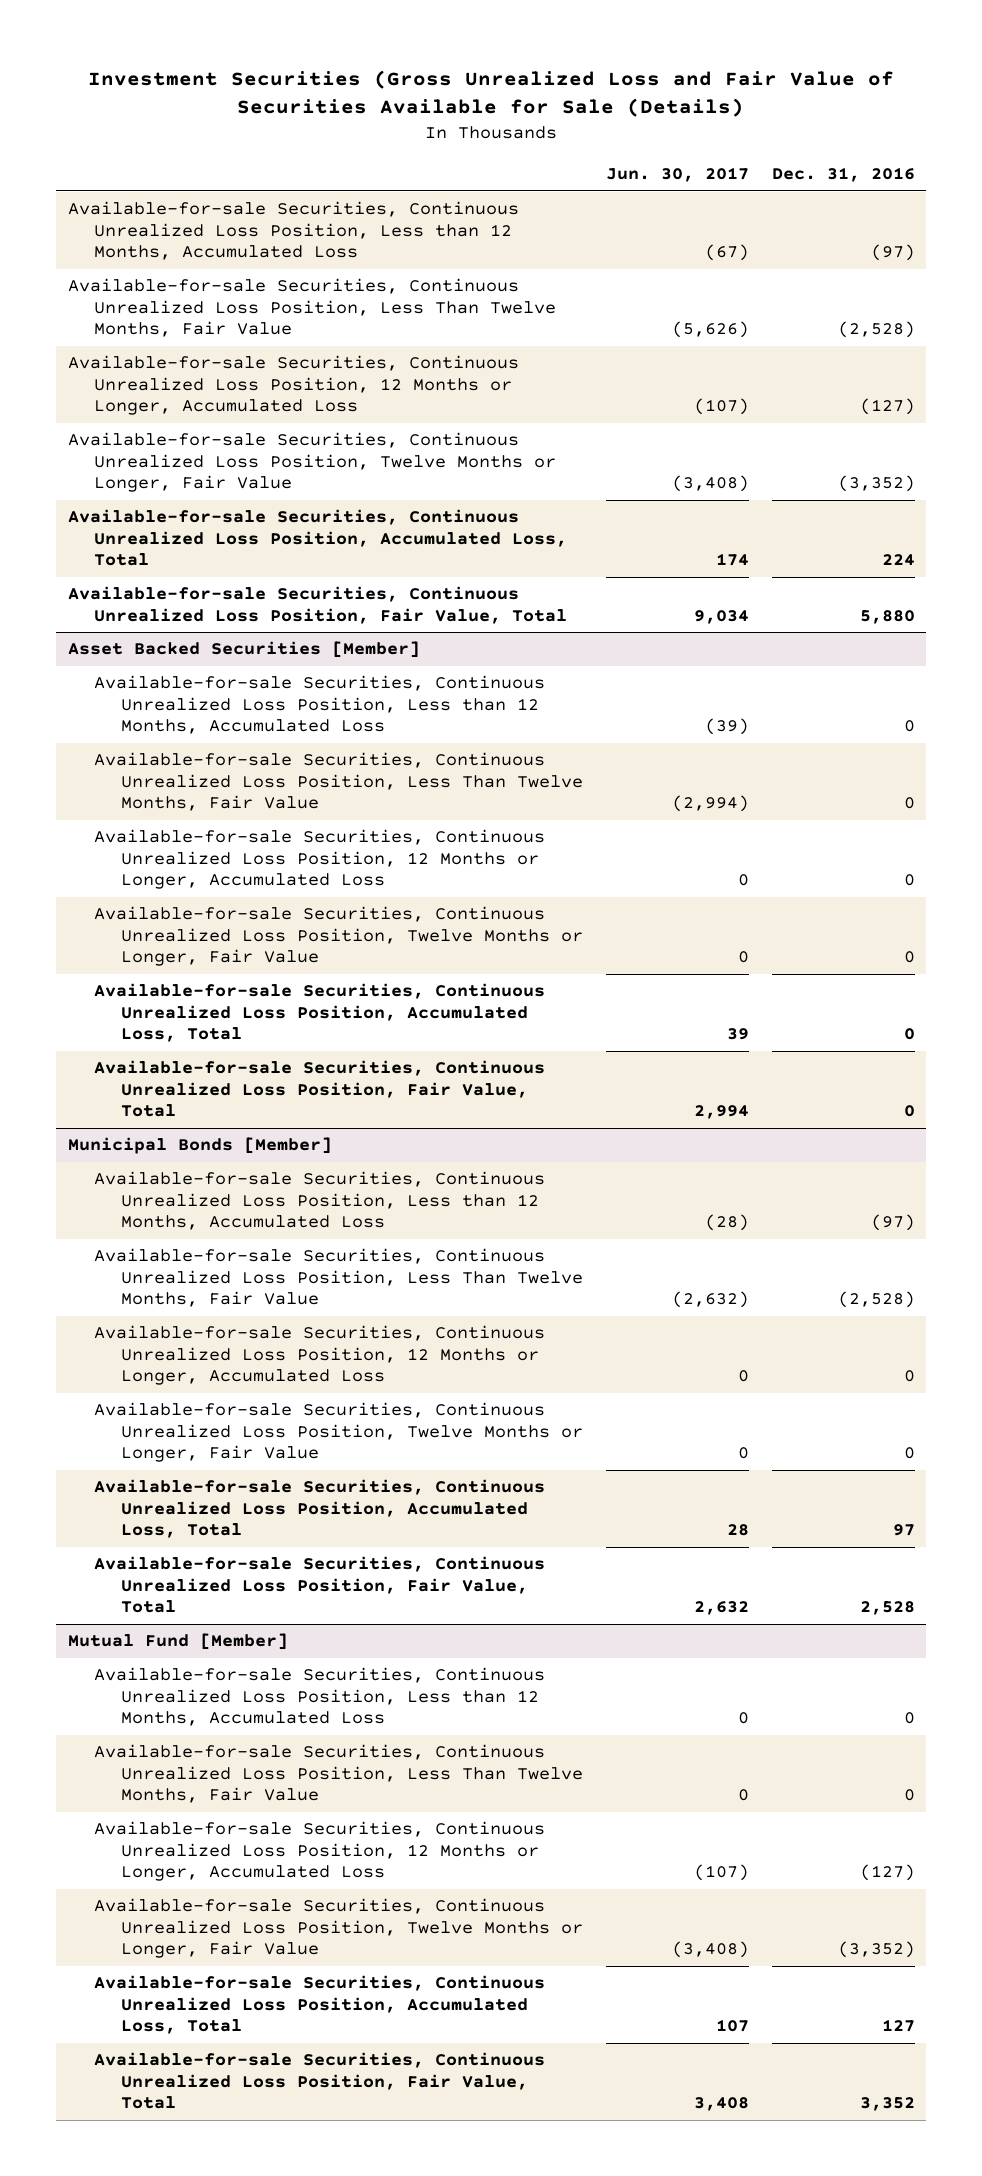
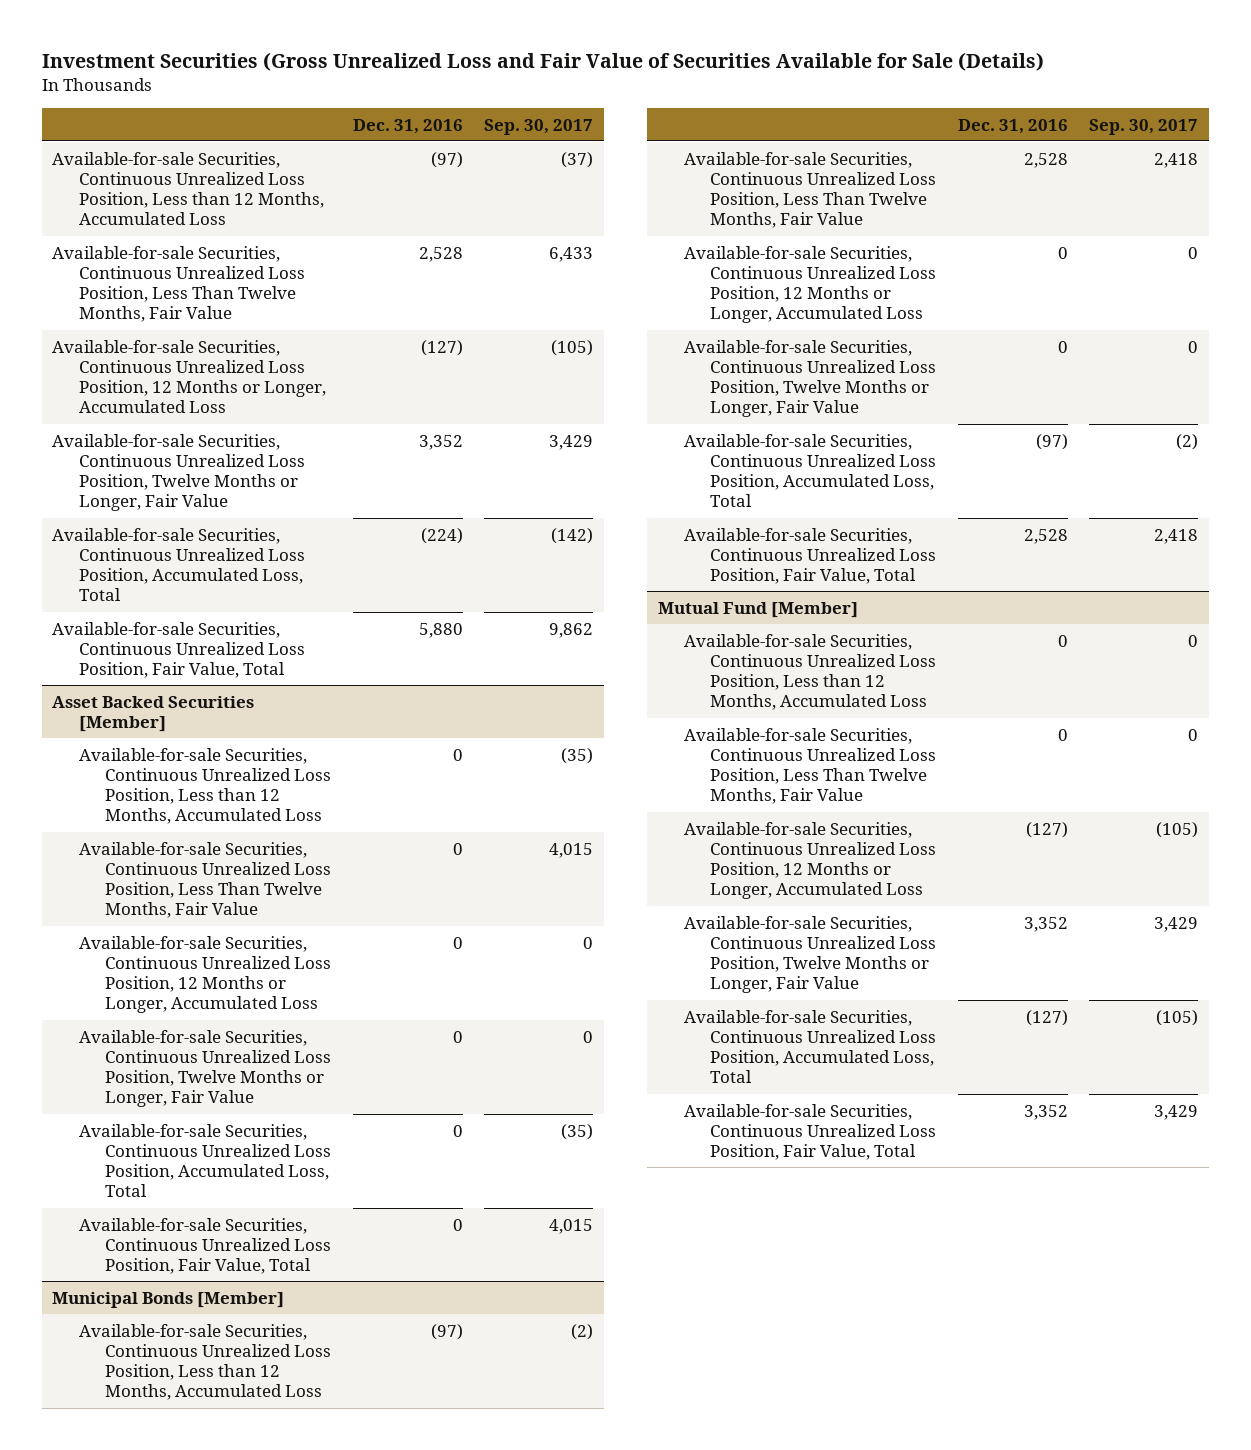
- | Jun. 30, 2017 | Dec. 31, 2016
+ | Dec. 31, 2016 | Sep. 30, 2017
- Available-for-sale Securities, Continuous Unrealized Loss Position, Less Than Twelve Months, Fair Value | (5,626) | (2,528)
+ Available-for-sale Securities, Continuous Unrealized Loss Position, Less Than Twelve Months, Fair Value | 2,528 | 6,433
- Available-for-sale Securities, Continuous Unrealized Loss Position, Twelve Months or Longer, Fair Value | (3,408) | (3,352)
- Available-for-sale Securities, Continuous Unrealized Loss Position, Accumulated Loss, Total | 174 | 224
+ Available-for-sale Securities, Continuous Unrealized Loss Position, Twelve Months or Longer, Fair Value | 3,352 | 3,429
+ Available-for-sale Securities, Continuous Unrealized Loss Position, Accumulated Loss, Total | (224) | (142)
@ Municipal Bonds [Member]
- Available-for-sale Securities, Continuous Unrealized Loss Position, Less Than Twelve Months, Fair Value | (2,632) | (2,528)
+ Available-for-sale Securities, Continuous Unrealized Loss Position, Less Than Twelve Months, Fair Value | 2,528 | 2,418
- Available-for-sale Securities, Continuous Unrealized Loss Position, Accumulated Loss, Total | 28 | 97
+ Available-for-sale Securities, Continuous Unrealized Loss Position, Accumulated Loss, Total | (97) | (2)
@ Mutual Fund [Member]
- Available-for-sale Securities, Continuous Unrealized Loss Position, Twelve Months or Longer, Fair Value | (3,408) | (3,352)
- Available-for-sale Securities, Continuous Unrealized Loss Position, Accumulated Loss, Total | 107 | 127
+ Available-for-sale Securities, Continuous Unrealized Loss Position, Twelve Months or Longer, Fair Value | 3,352 | 3,429
+ Available-for-sale Securities, Continuous Unrealized Loss Position, Accumulated Loss, Total | (127) | (105)

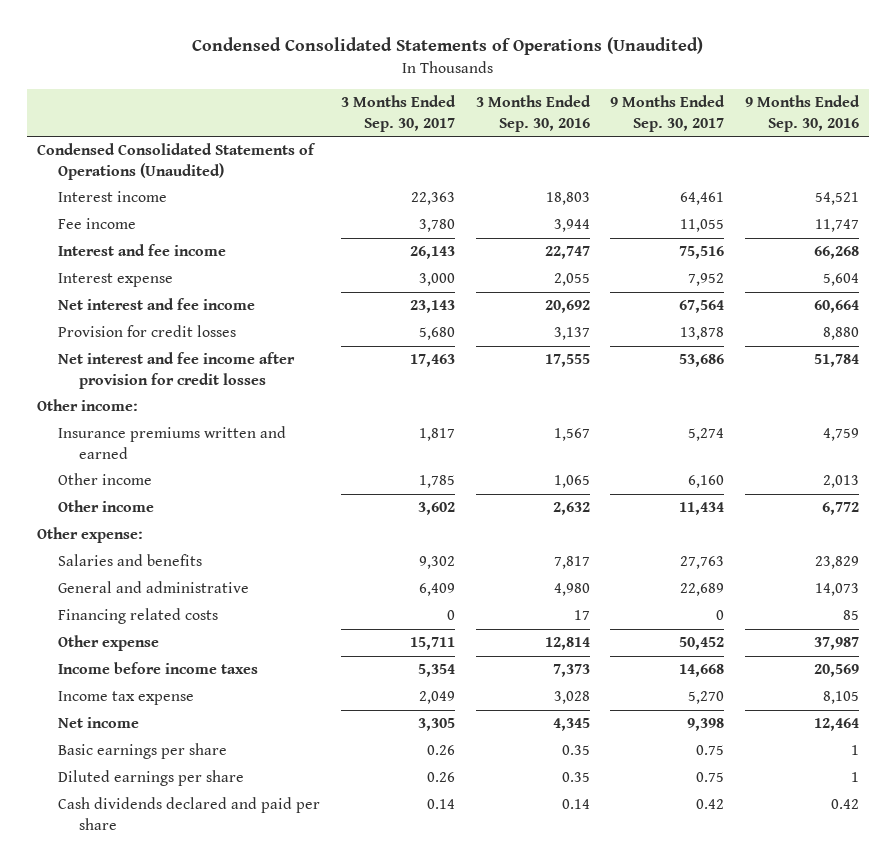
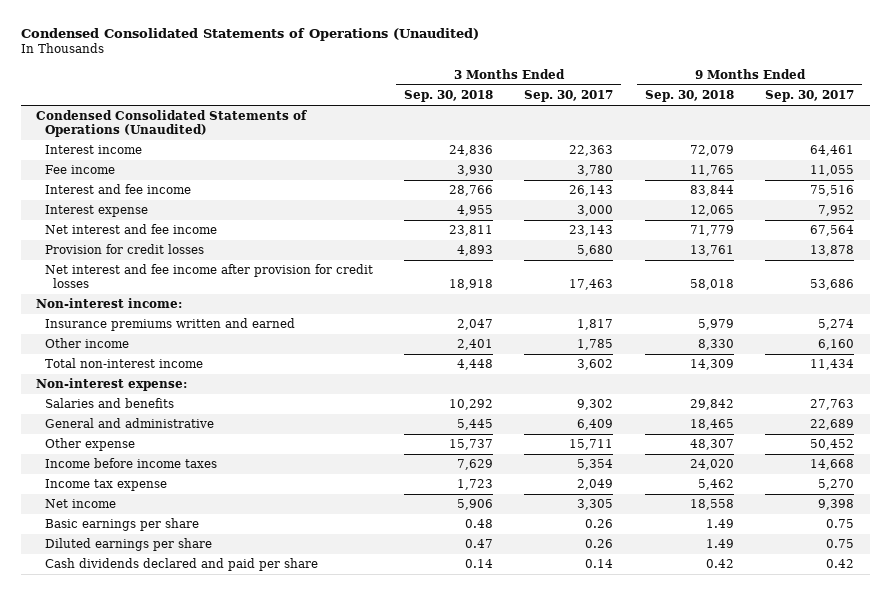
- | 3 Months Ended Sep. 30, 2017 | 3 Months Ended Sep. 30, 2016 | 9 Months Ended Sep. 30, 2017 | 9 Months Ended Sep. 30, 2016
+ | 3 Months Ended Sep. 30, 2018 | 3 Months Ended Sep. 30, 2017 | 9 Months Ended Sep. 30, 2018 | 9 Months Ended Sep. 30, 2017
- Other income:
+ Non-interest income:
- Other income | 3,602 | 2,632 | 11,434 | 6,772
- Other expense:
+ Total non-interest income | 4,448 | 3,602 | 14,309 | 11,434
+ Non-interest expense:
- Financing related costs | 0 | 17 | 0 | 85

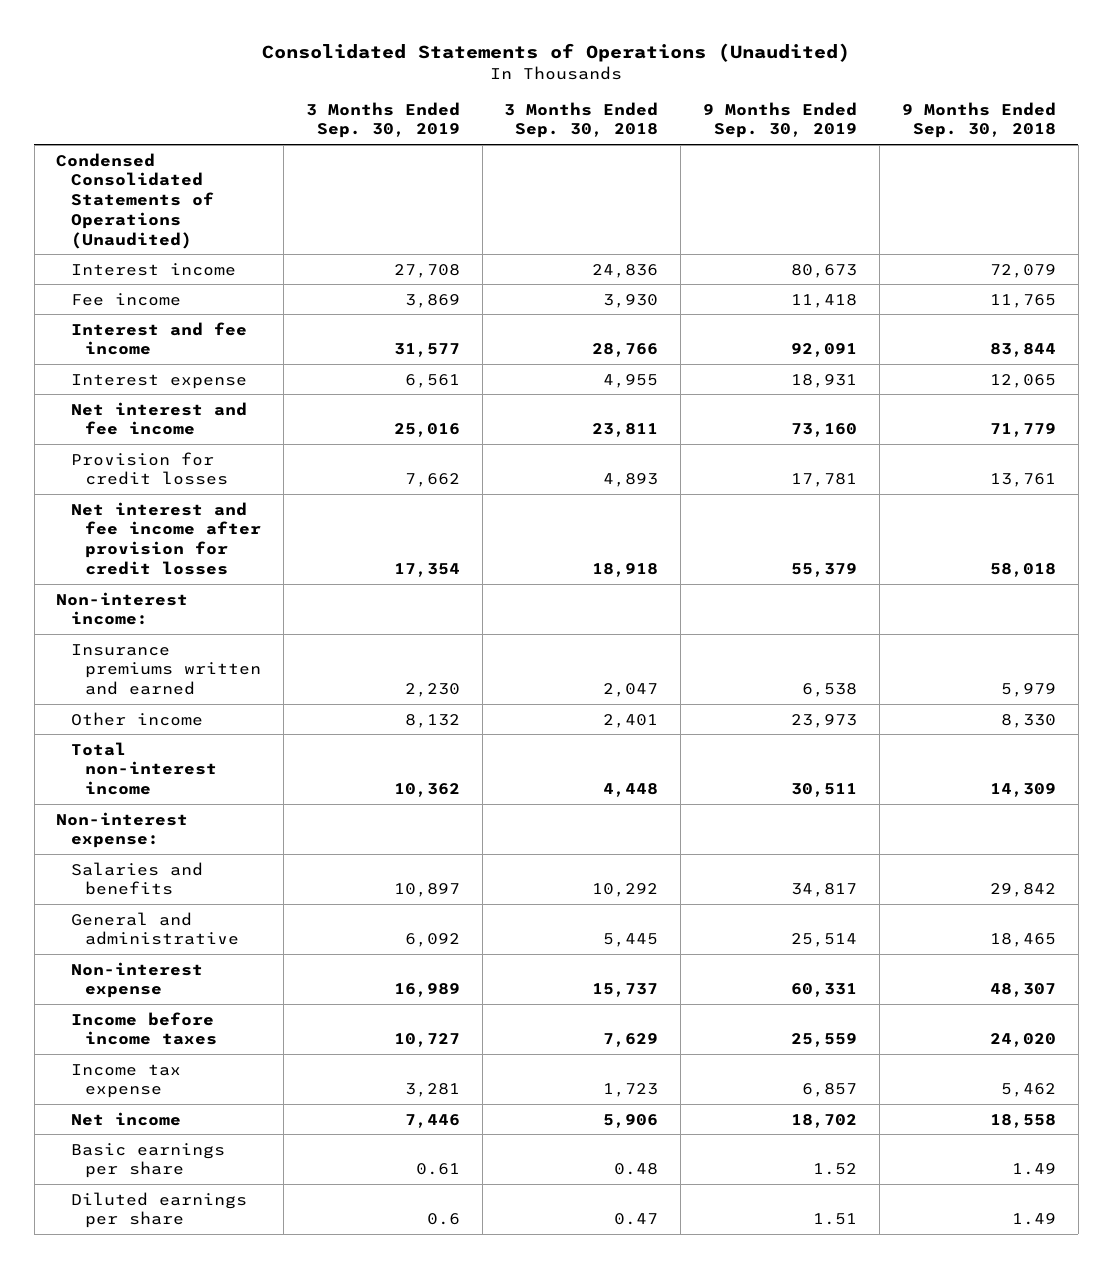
- Condensed Consolidated Statements of Operations (Unaudited)
+ Consolidated Statements of Operations (Unaudited)
- | 3 Months Ended Sep. 30, 2018 | 3 Months Ended Sep. 30, 2017 | 9 Months Ended Sep. 30, 2018 | 9 Months Ended Sep. 30, 2017
+ | 3 Months Ended Sep. 30, 2019 | 3 Months Ended Sep. 30, 2018 | 9 Months Ended Sep. 30, 2019 | 9 Months Ended Sep. 30, 2018
- Other expense | 15,737 | 15,711 | 48,307 | 50,452
+ Non-interest expense | 16,989 | 15,737 | 60,331 | 48,307
- Cash dividends declared and paid per share | 0.14 | 0.14 | 0.42 | 0.42

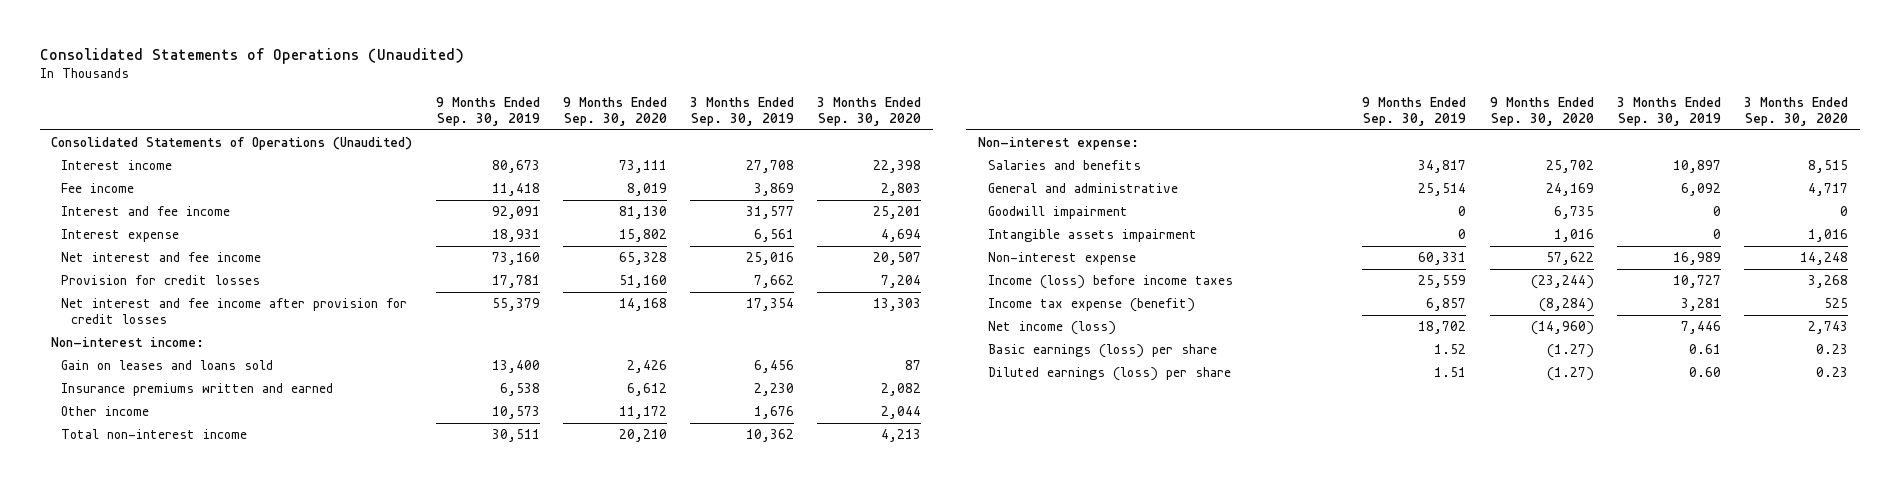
- | 3 Months Ended Sep. 30, 2019 | 3 Months Ended Sep. 30, 2018 | 9 Months Ended Sep. 30, 2019 | 9 Months Ended Sep. 30, 2018
+ | 9 Months Ended Sep. 30, 2019 | 9 Months Ended Sep. 30, 2020 | 3 Months Ended Sep. 30, 2019 | 3 Months Ended Sep. 30, 2020
- Condensed Consolidated Statements of Operations (Unaudited)
+ Consolidated Statements of Operations (Unaudited)
+ Gain on leases and loans sold | 13,400 | 2,426 | 6,456 | 87
- Other income | 8,132 | 2,401 | 23,973 | 8,330
+ Other income | 10,573 | 11,172 | 1,676 | 2,044
+ Goodwill impairment | 0 | 6,735 | 0 | 0
+ Intangible assets impairment | 0 | 1,016 | 0 | 1,016
- Income before income taxes | 10,727 | 7,629 | 25,559 | 24,020
- Income tax expense | 3,281 | 1,723 | 6,857 | 5,462
- Net income | 7,446 | 5,906 | 18,702 | 18,558
- Basic earnings per share | 0.61 | 0.48 | 1.52 | 1.49
- Diluted earnings per share | 0.6 | 0.47 | 1.51 | 1.49
+ Income (loss) before income taxes | 25,559 | (23,244) | 10,727 | 3,268
+ Income tax expense (benefit) | 6,857 | (8,284) | 3,281 | 525
+ Net income (loss) | 18,702 | (14,960) | 7,446 | 2,743
+ Basic earnings (loss) per share | 1.52 | (1.27) | 0.61 | 0.23
+ Diluted earnings (loss) per share | 1.51 | (1.27) | 0.60 | 0.23

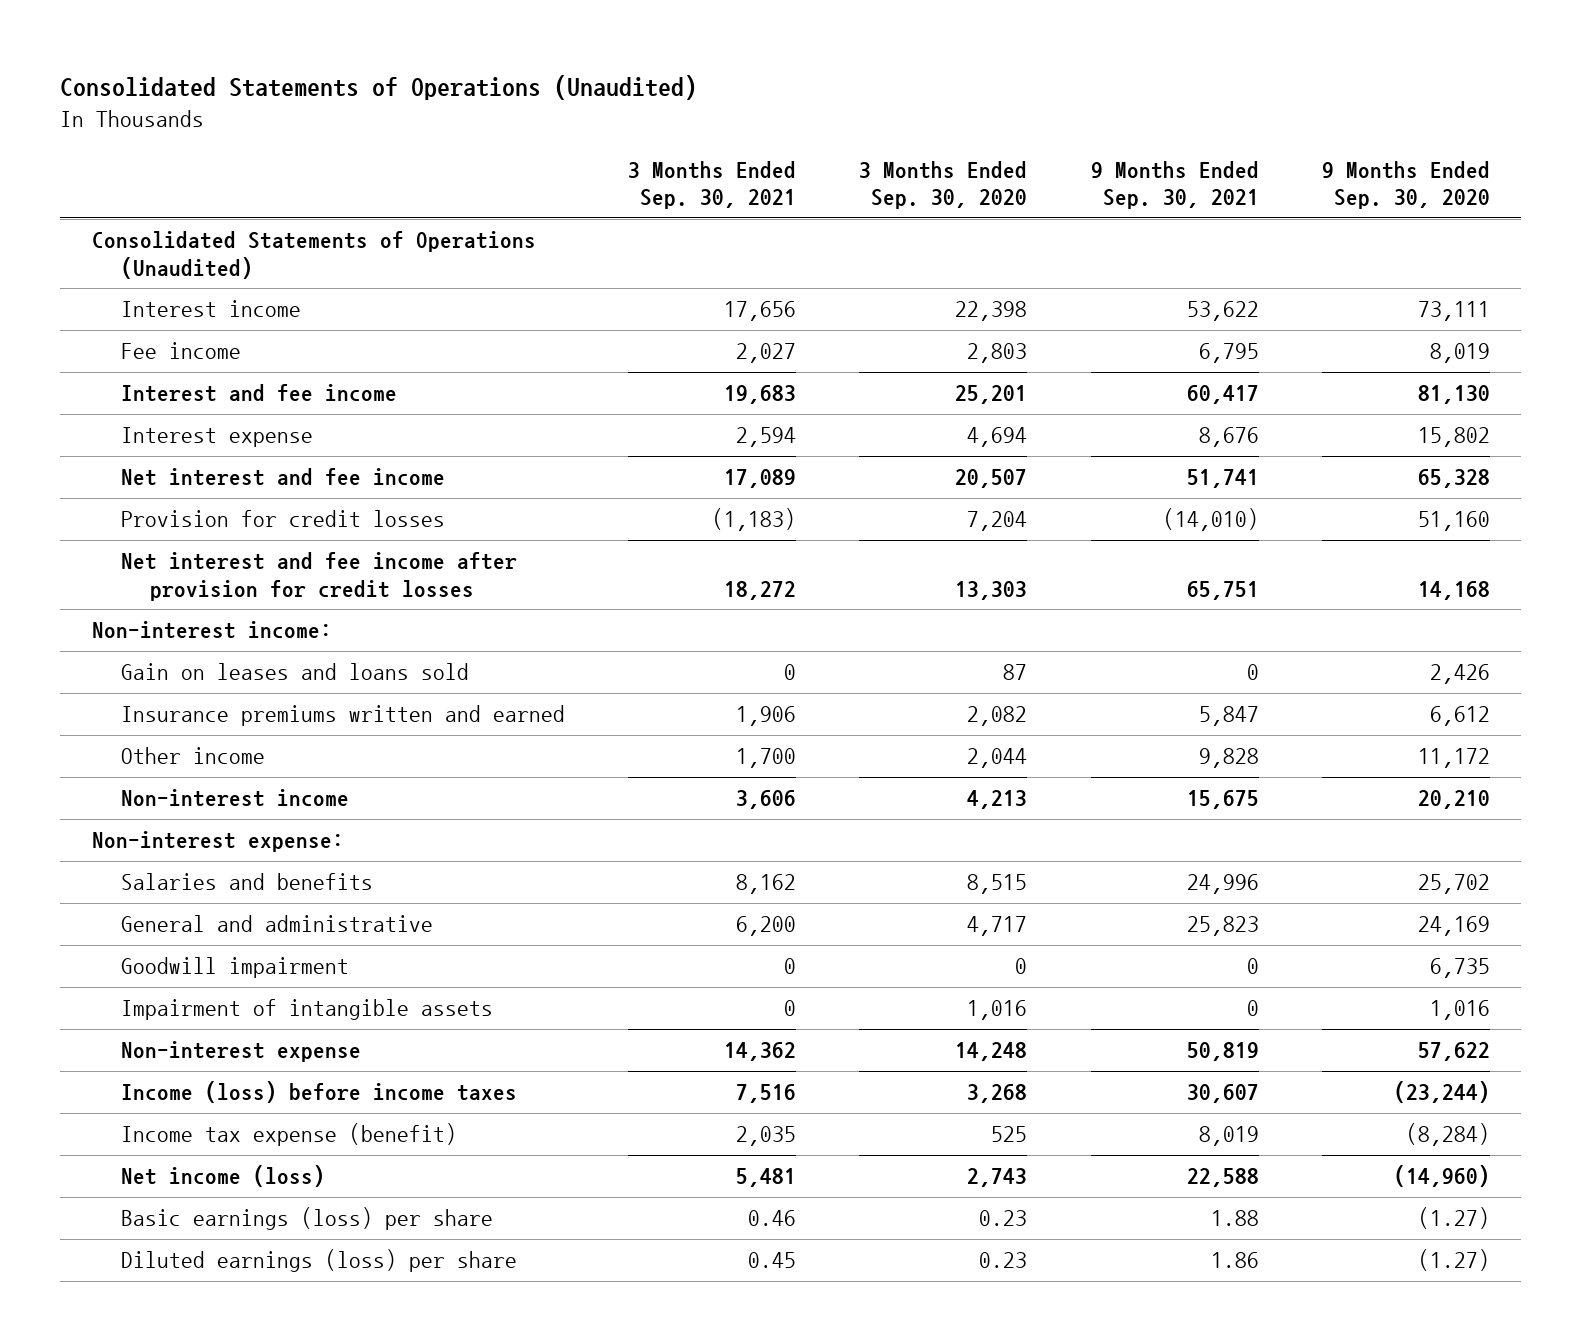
- | 9 Months Ended Sep. 30, 2019 | 9 Months Ended Sep. 30, 2020 | 3 Months Ended Sep. 30, 2019 | 3 Months Ended Sep. 30, 2020
+ | 3 Months Ended Sep. 30, 2021 | 3 Months Ended Sep. 30, 2020 | 9 Months Ended Sep. 30, 2021 | 9 Months Ended Sep. 30, 2020
- Total non-interest income | 30,511 | 20,210 | 10,362 | 4,213
+ Non-interest income | 3,606 | 4,213 | 15,675 | 20,210
- Intangible assets impairment | 0 | 1,016 | 0 | 1,016
+ Impairment of intangible assets | 0 | 1,016 | 0 | 1,016

